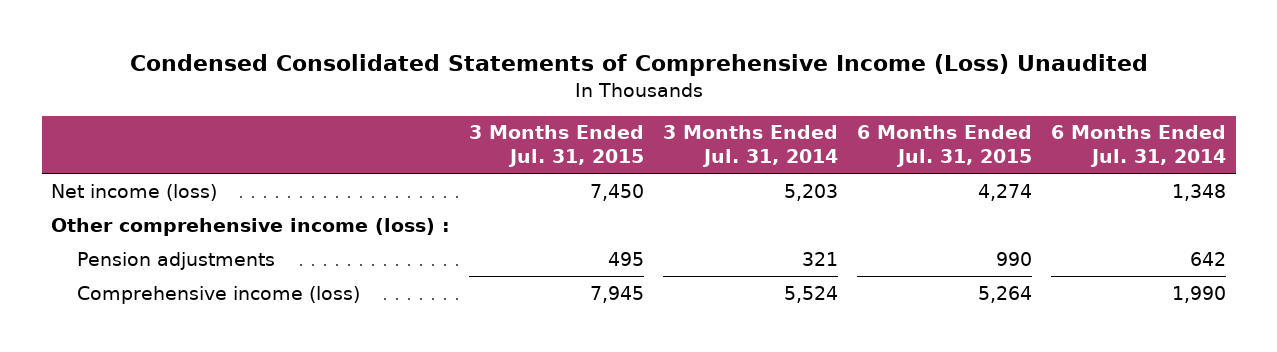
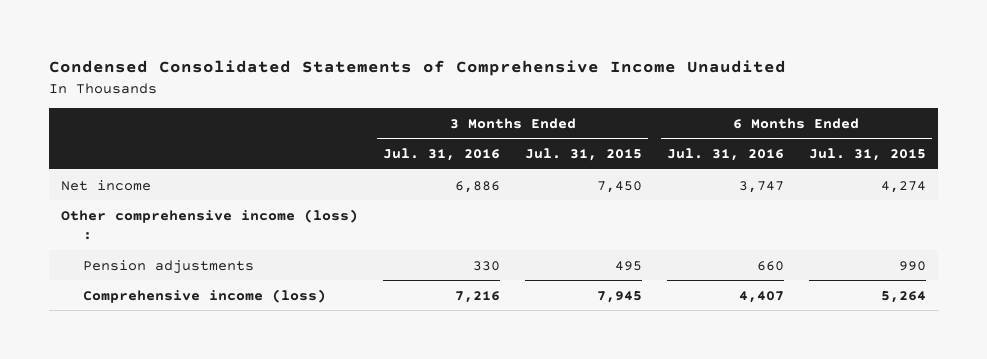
- Condensed Consolidated Statements of Comprehensive Income (Loss) Unaudited
+ Condensed Consolidated Statements of Comprehensive Income Unaudited
- | 3 Months Ended Jul. 31, 2015 | 3 Months Ended Jul. 31, 2014 | 6 Months Ended Jul. 31, 2015 | 6 Months Ended Jul. 31, 2014
+ | 3 Months Ended Jul. 31, 2016 | 3 Months Ended Jul. 31, 2015 | 6 Months Ended Jul. 31, 2016 | 6 Months Ended Jul. 31, 2015
- Net income (loss) | 7,450 | 5,203 | 4,274 | 1,348
+ Net income | 6,886 | 7,450 | 3,747 | 4,274

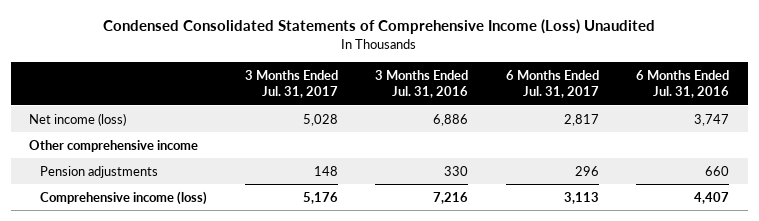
- Condensed Consolidated Statements of Comprehensive Income Unaudited
+ Condensed Consolidated Statements of Comprehensive Income (Loss) Unaudited
- | 3 Months Ended Jul. 31, 2016 | 3 Months Ended Jul. 31, 2015 | 6 Months Ended Jul. 31, 2016 | 6 Months Ended Jul. 31, 2015
+ | 3 Months Ended Jul. 31, 2017 | 3 Months Ended Jul. 31, 2016 | 6 Months Ended Jul. 31, 2017 | 6 Months Ended Jul. 31, 2016
- Net income | 6,886 | 7,450 | 3,747 | 4,274
- Other comprehensive income (loss) :
+ Net income (loss) | 5,028 | 6,886 | 2,817 | 3,747
+ Other comprehensive income

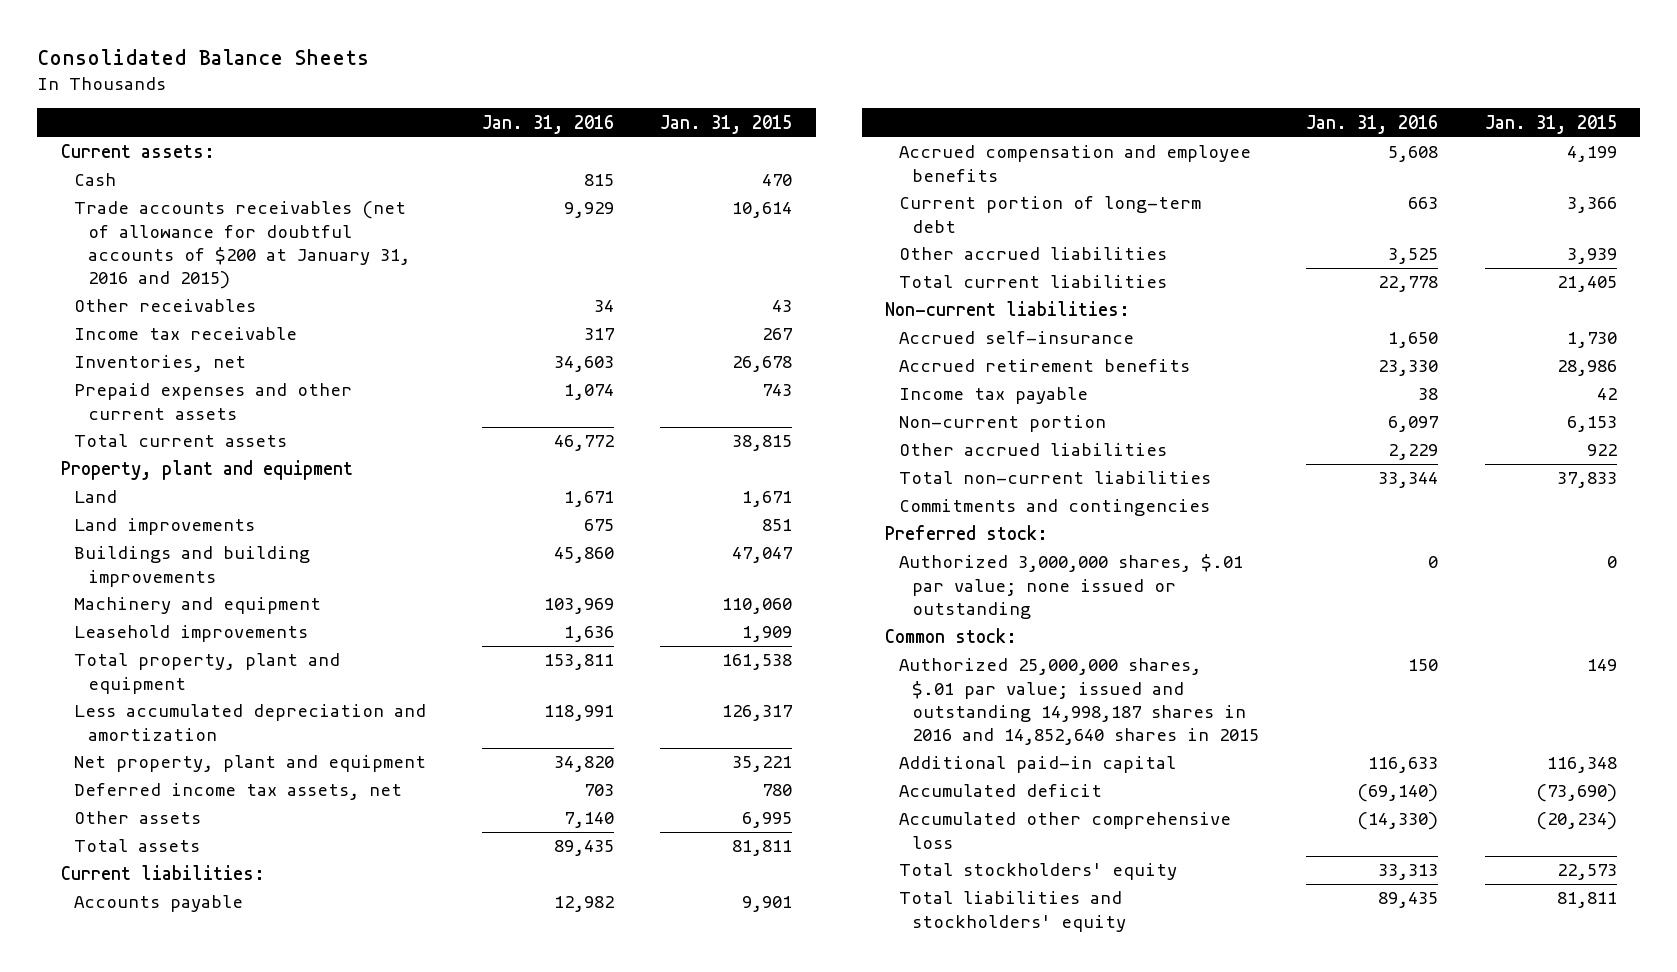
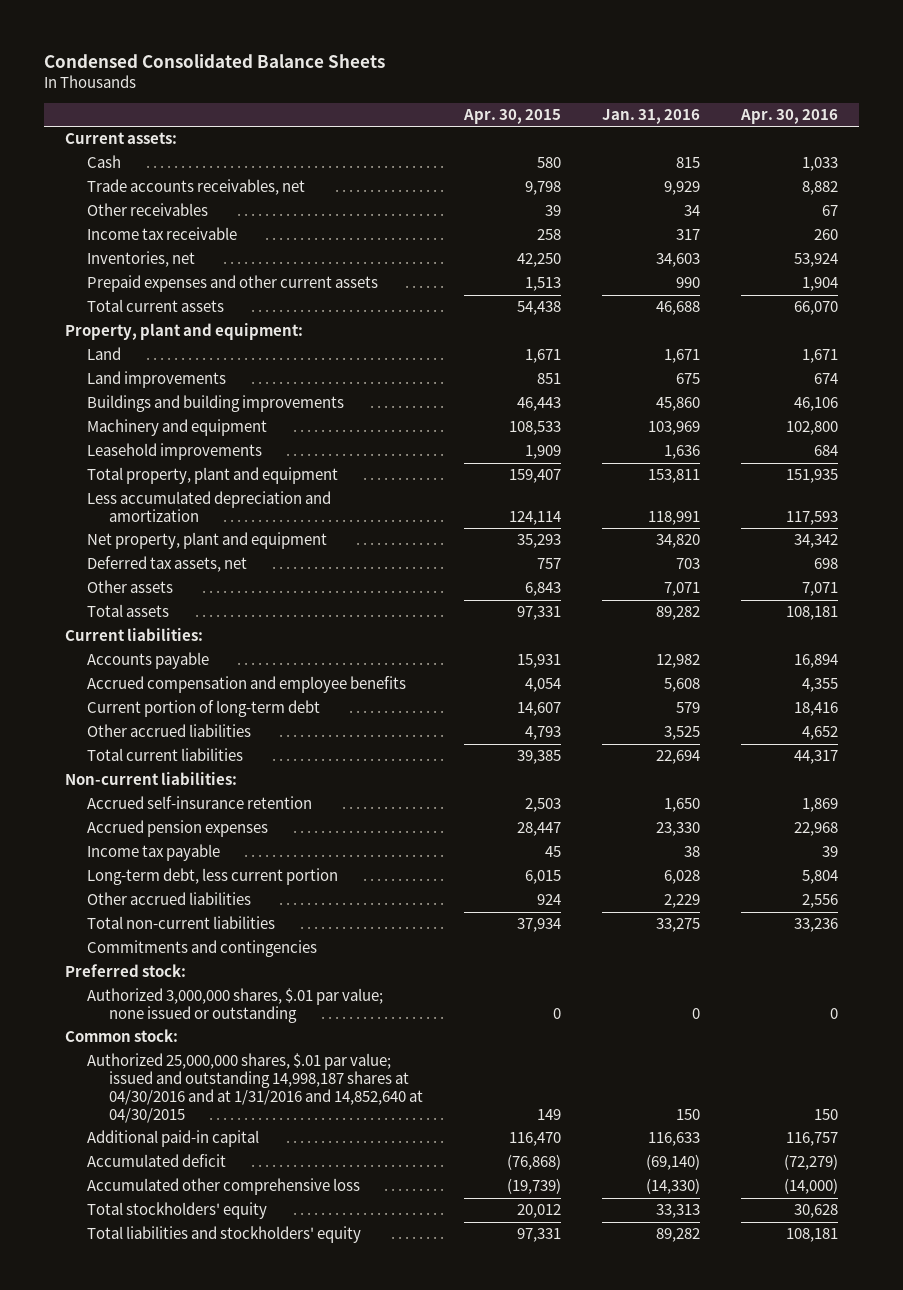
- Consolidated Balance Sheets
+ Condensed Consolidated Balance Sheets
- | Jan. 31, 2016 | Jan. 31, 2015
+ | Apr. 30, 2015 | Jan. 31, 2016 | Apr. 30, 2016
- Trade accounts receivables (net of allowance for doubtful accounts of $200 at January 31, 2016 and 2015) | 9,929 | 10,614
+ Trade accounts receivables, net | 9,798 | 9,929 | 8,882
- Prepaid expenses and other current assets | 1,074 | 743
- Total current assets | 46,772 | 38,815
- Property, plant and equipment
+ Prepaid expenses and other current assets | 1,513 | 990 | 1,904
+ Total current assets | 54,438 | 46,688 | 66,070
+ Property, plant and equipment:
- Deferred income tax assets, net | 703 | 780
- Other assets | 7,140 | 6,995
- Total assets | 89,435 | 81,811
+ Deferred tax assets, net | 757 | 703 | 698
+ Other assets | 6,843 | 7,071 | 7,071
+ Total assets | 97,331 | 89,282 | 108,181
- Current portion of long-term debt | 663 | 3,366
+ Current portion of long-term debt | 14,607 | 579 | 18,416
- Total current liabilities | 22,778 | 21,405
+ Total current liabilities | 39,385 | 22,694 | 44,317
- Accrued self-insurance | 1,650 | 1,730
- Accrued retirement benefits | 23,330 | 28,986
+ Accrued self-insurance retention | 2,503 | 1,650 | 1,869
+ Accrued pension expenses | 28,447 | 23,330 | 22,968
- Non-current portion | 6,097 | 6,153
+ Long-term debt, less current portion | 6,015 | 6,028 | 5,804
- Total non-current liabilities | 33,344 | 37,833
+ Total non-current liabilities | 37,934 | 33,275 | 33,236
- Authorized 25,000,000 shares, $.01 par value; issued and outstanding 14,998,187 shares in 2016 and 14,852,640 shares in 2015 | 150 | 149
+ Authorized 25,000,000 shares, $.01 par value; issued and outstanding 14,998,187 shares at 04/30/2016 and at 1/31/2016 and 14,852,640 at 04/30/2015 | 149 | 150 | 150
- Total liabilities and stockholders' equity | 89,435 | 81,811
+ Total liabilities and stockholders' equity | 97,331 | 89,282 | 108,181

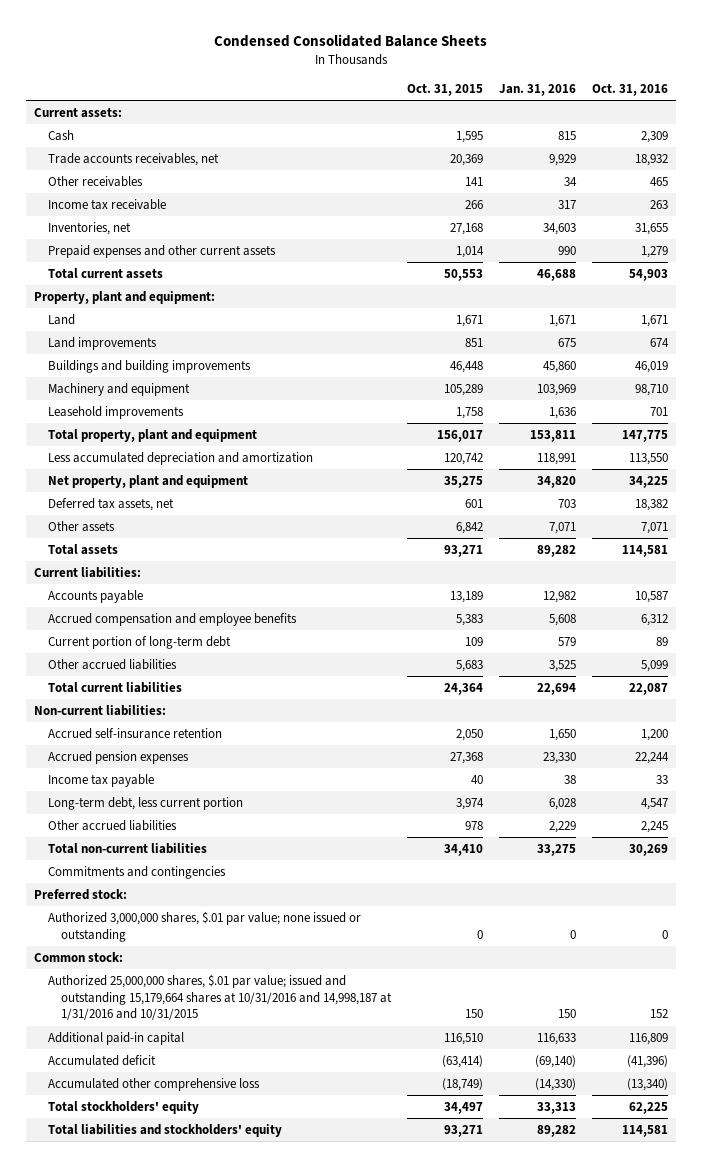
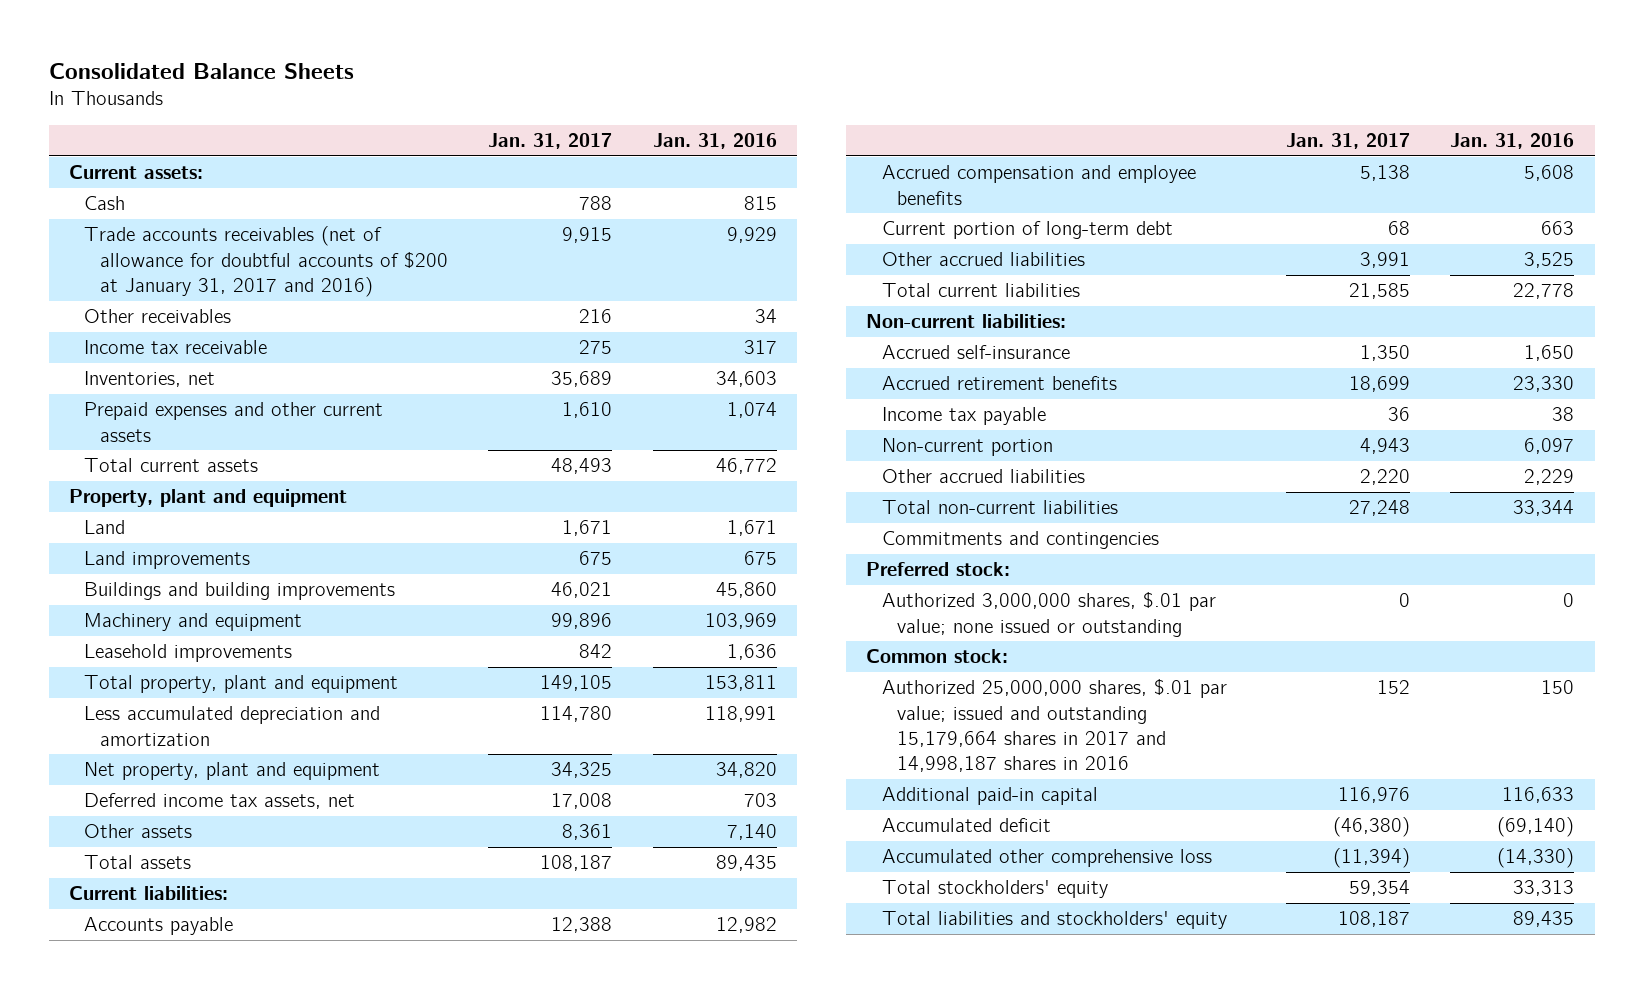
- Condensed Consolidated Balance Sheets
+ Consolidated Balance Sheets
- | Oct. 31, 2015 | Jan. 31, 2016 | Oct. 31, 2016
+ | Jan. 31, 2017 | Jan. 31, 2016
- Trade accounts receivables, net | 20,369 | 9,929 | 18,932
+ Trade accounts receivables (net of allowance for doubtful accounts of $200 at January 31, 2017 and 2016) | 9,915 | 9,929
- Prepaid expenses and other current assets | 1,014 | 990 | 1,279
- Total current assets | 50,553 | 46,688 | 54,903
- Property, plant and equipment:
+ Prepaid expenses and other current assets | 1,610 | 1,074
+ Total current assets | 48,493 | 46,772
+ Property, plant and equipment
- Deferred tax assets, net | 601 | 703 | 18,382
- Other assets | 6,842 | 7,071 | 7,071
- Total assets | 93,271 | 89,282 | 114,581
+ Deferred income tax assets, net | 17,008 | 703
+ Other assets | 8,361 | 7,140
+ Total assets | 108,187 | 89,435
- Current portion of long-term debt | 109 | 579 | 89
+ Current portion of long-term debt | 68 | 663
- Total current liabilities | 24,364 | 22,694 | 22,087
+ Total current liabilities | 21,585 | 22,778
- Accrued self-insurance retention | 2,050 | 1,650 | 1,200
- Accrued pension expenses | 27,368 | 23,330 | 22,244
+ Accrued self-insurance | 1,350 | 1,650
+ Accrued retirement benefits | 18,699 | 23,330
- Long-term debt, less current portion | 3,974 | 6,028 | 4,547
+ Non-current portion | 4,943 | 6,097
- Total non-current liabilities | 34,410 | 33,275 | 30,269
+ Total non-current liabilities | 27,248 | 33,344
- Authorized 25,000,000 shares, $.01 par value; issued and outstanding 15,179,664 shares at 10/31/2016 and 14,998,187 at 1/31/2016 and 10/31/2015 | 150 | 150 | 152
+ Authorized 25,000,000 shares, $.01 par value; issued and outstanding 15,179,664 shares in 2017 and 14,998,187 shares in 2016 | 152 | 150
- Total liabilities and stockholders' equity | 93,271 | 89,282 | 114,581
+ Total liabilities and stockholders' equity | 108,187 | 89,435

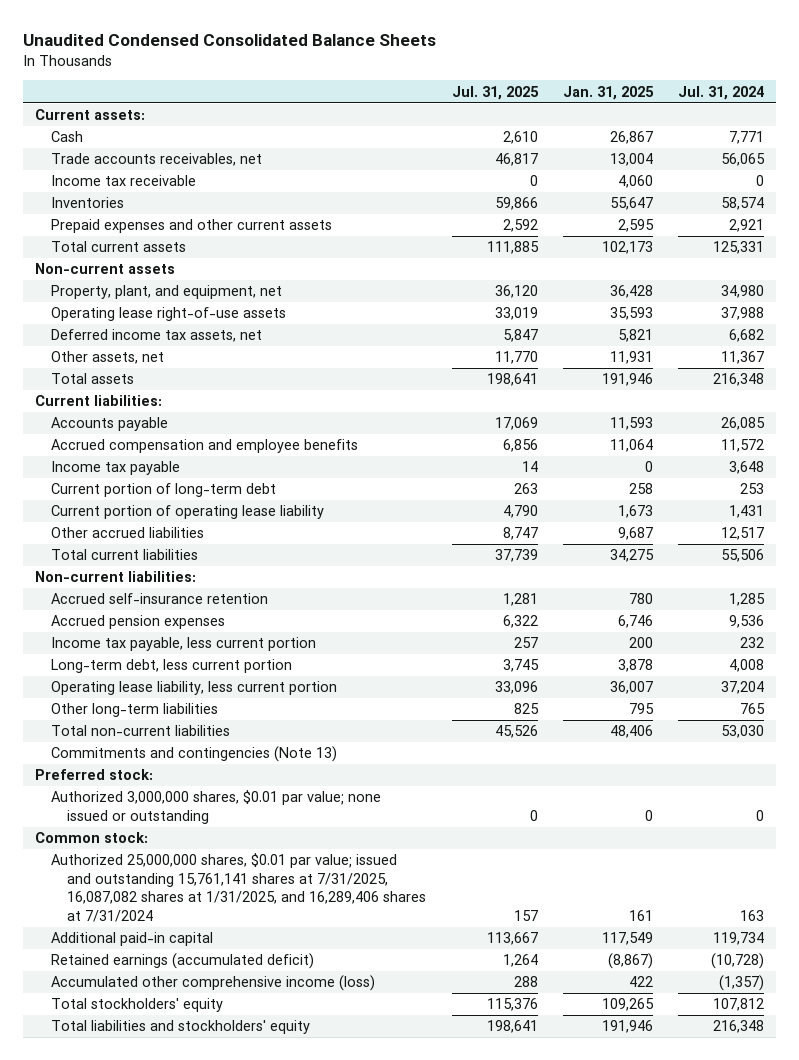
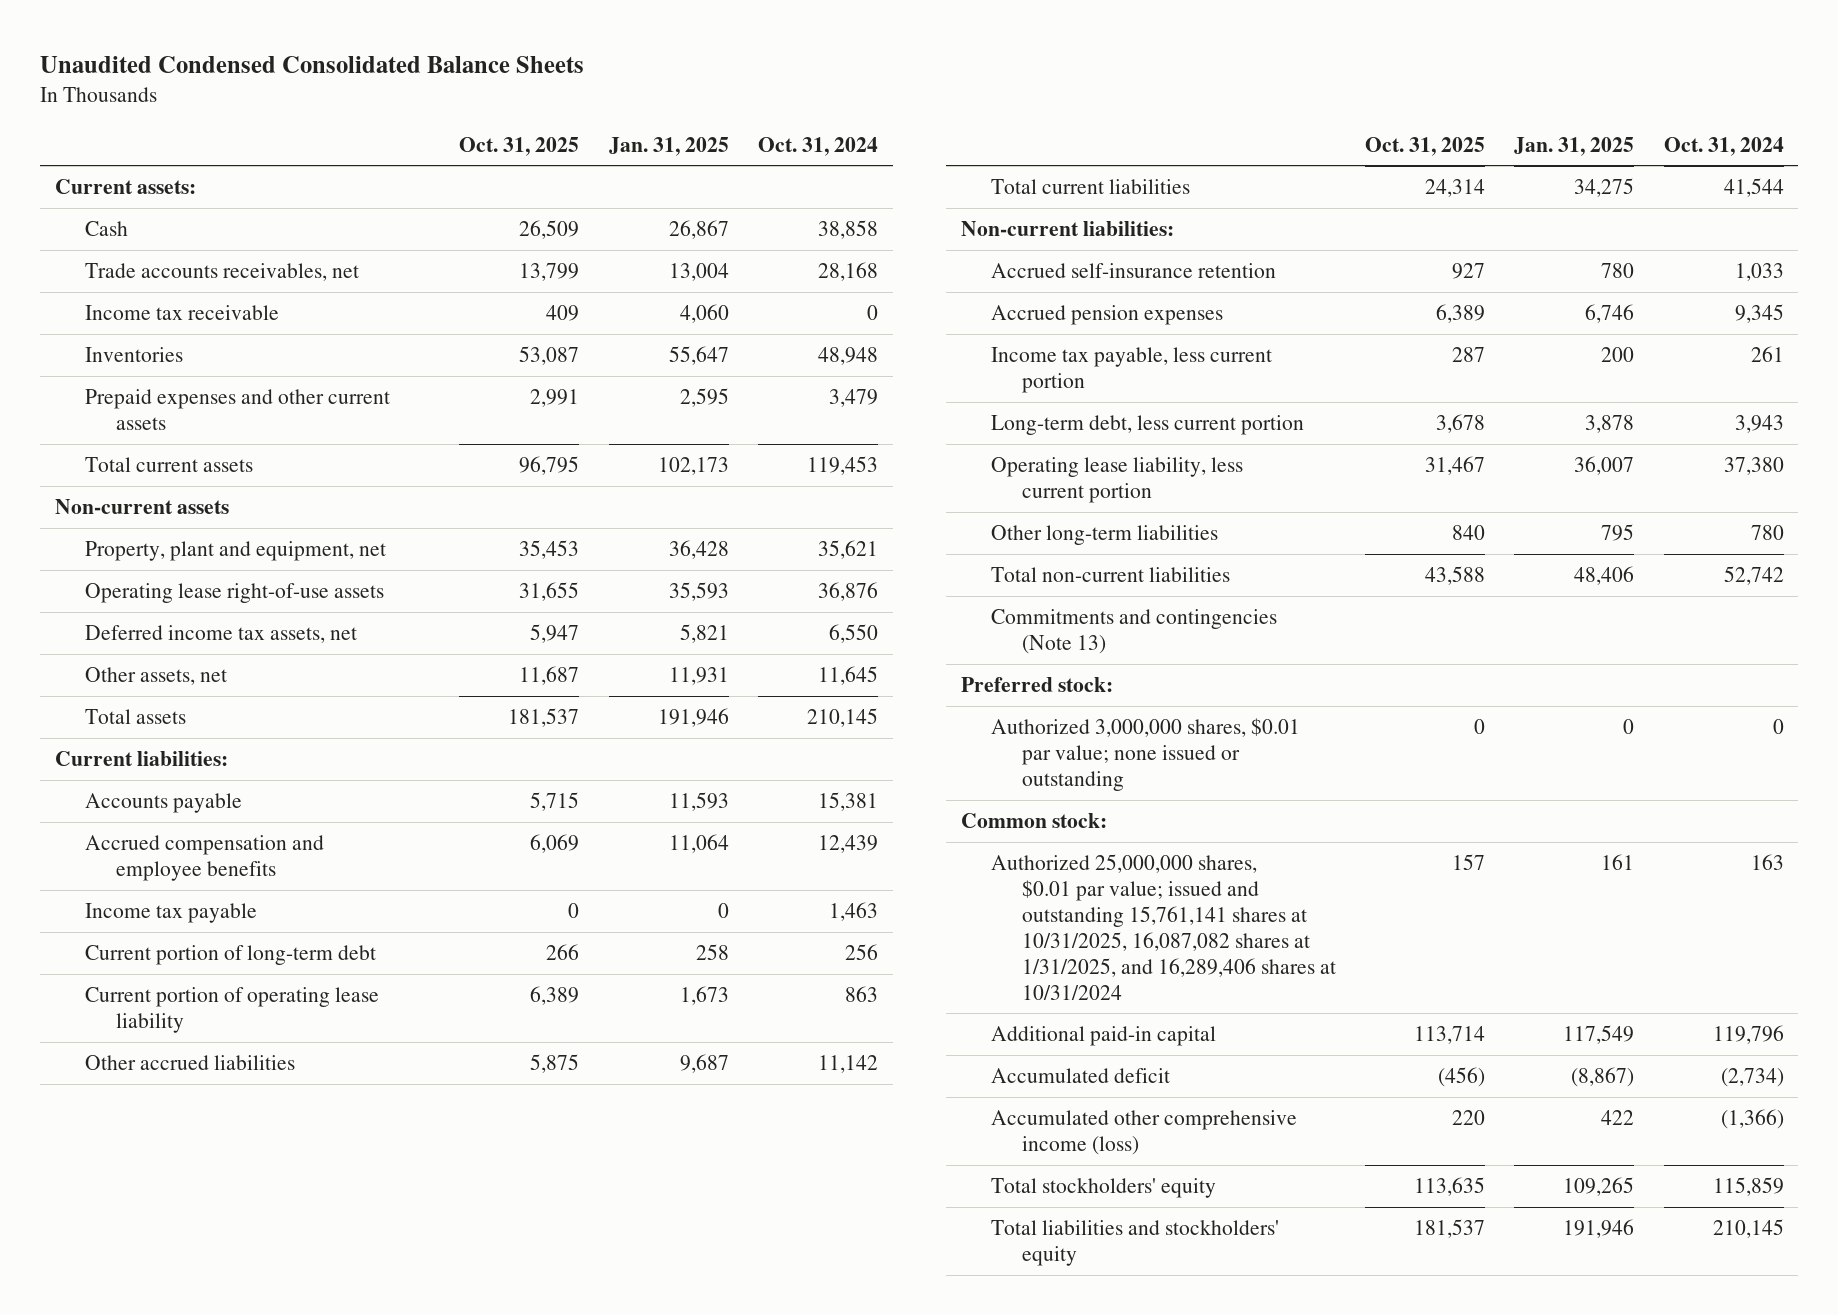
- | Jul. 31, 2025 | Jan. 31, 2025 | Jul. 31, 2024
+ | Oct. 31, 2025 | Jan. 31, 2025 | Oct. 31, 2024
- Property, plant, and equipment, net | 36,120 | 36,428 | 34,980
+ Property, plant and equipment, net | 35,453 | 36,428 | 35,621
- Authorized 25,000,000 shares, $0.01 par value; issued and outstanding 15,761,141 shares at 7/31/2025, 16,087,082 shares at 1/31/2025, and 16,289,406 shares at 7/31/2024 | 157 | 161 | 163
+ Authorized 25,000,000 shares, $0.01 par value; issued and outstanding 15,761,141 shares at 10/31/2025, 16,087,082 shares at 1/31/2025, and 16,289,406 shares at 10/31/2024 | 157 | 161 | 163
- Retained earnings (accumulated deficit) | 1,264 | (8,867) | (10,728)
+ Accumulated deficit | (456) | (8,867) | (2,734)

